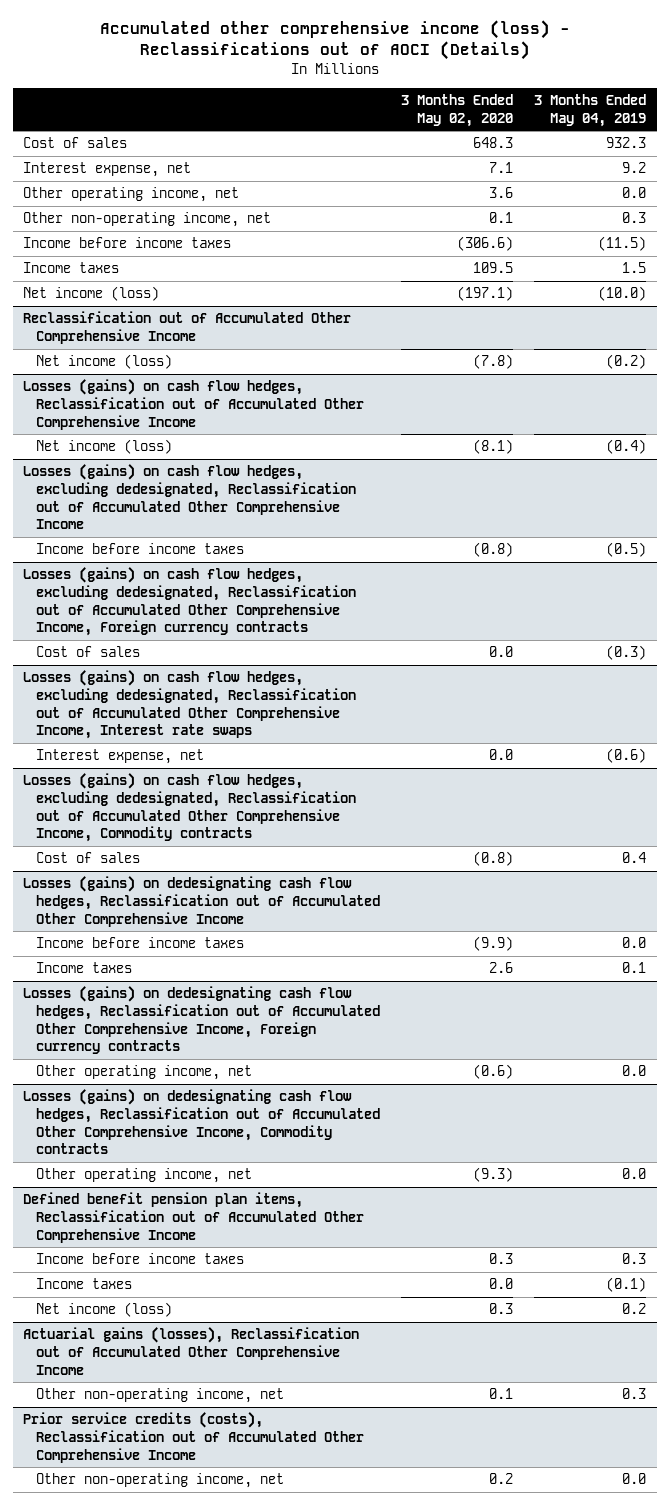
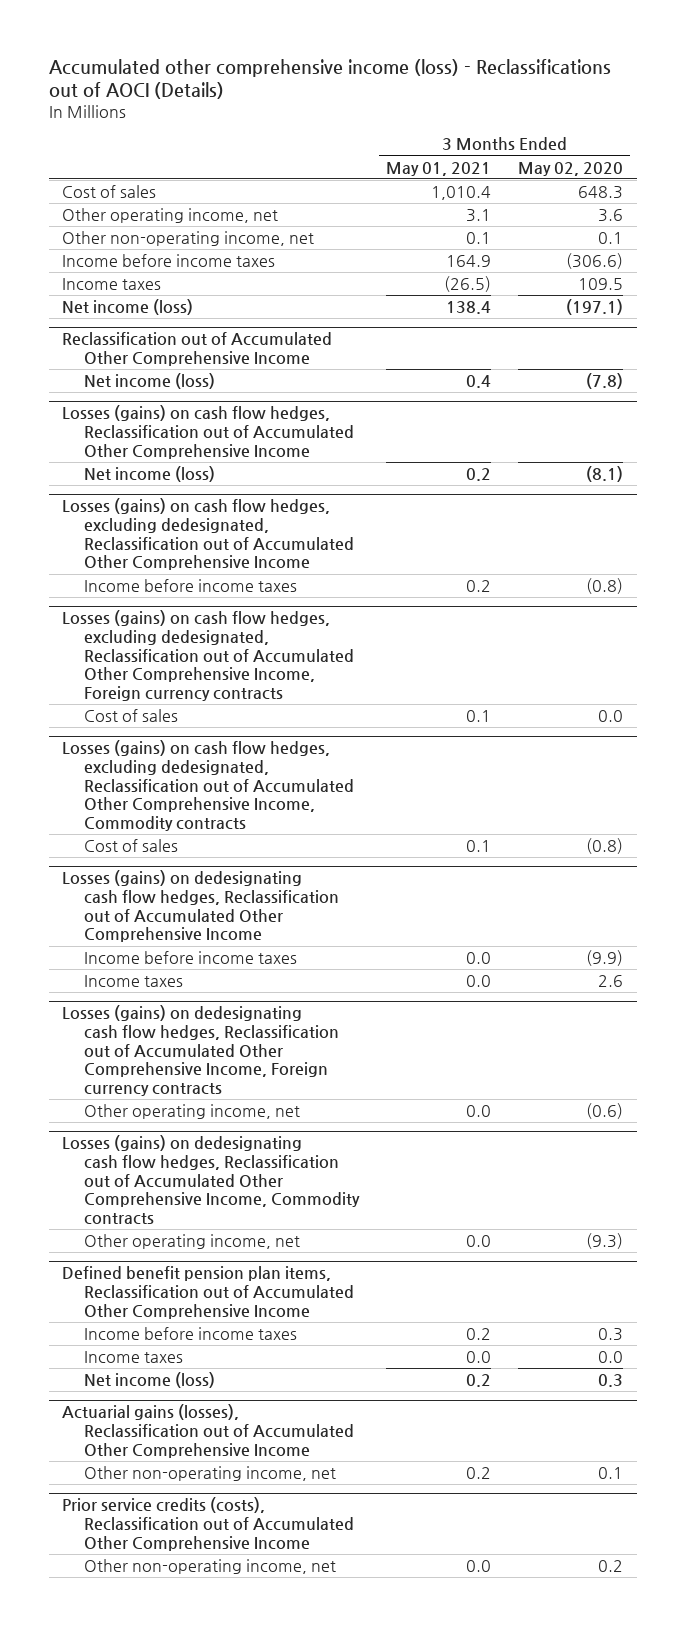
- | 3 Months Ended May 02, 2020 | 3 Months Ended May 04, 2019
+ | 3 Months Ended May 01, 2021 | 3 Months Ended May 02, 2020
- Interest expense, net | 7.1 | 9.2
- Losses (gains) on cash flow hedges, excluding dedesignated, Reclassification out of Accumulated Other Comprehensive Income, Interest rate swaps
- Interest expense, net | 0.0 | (0.6)

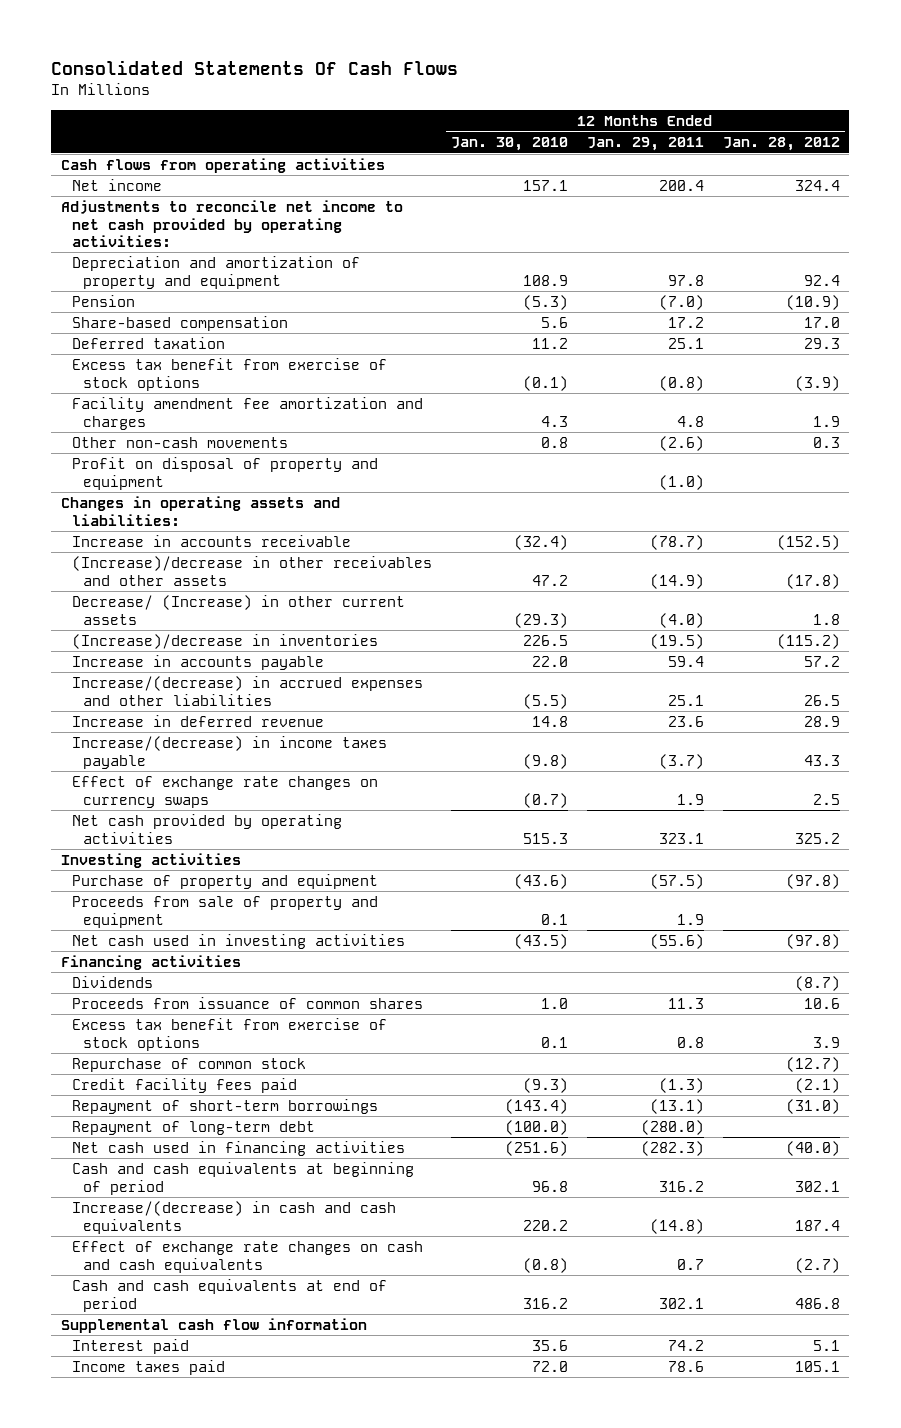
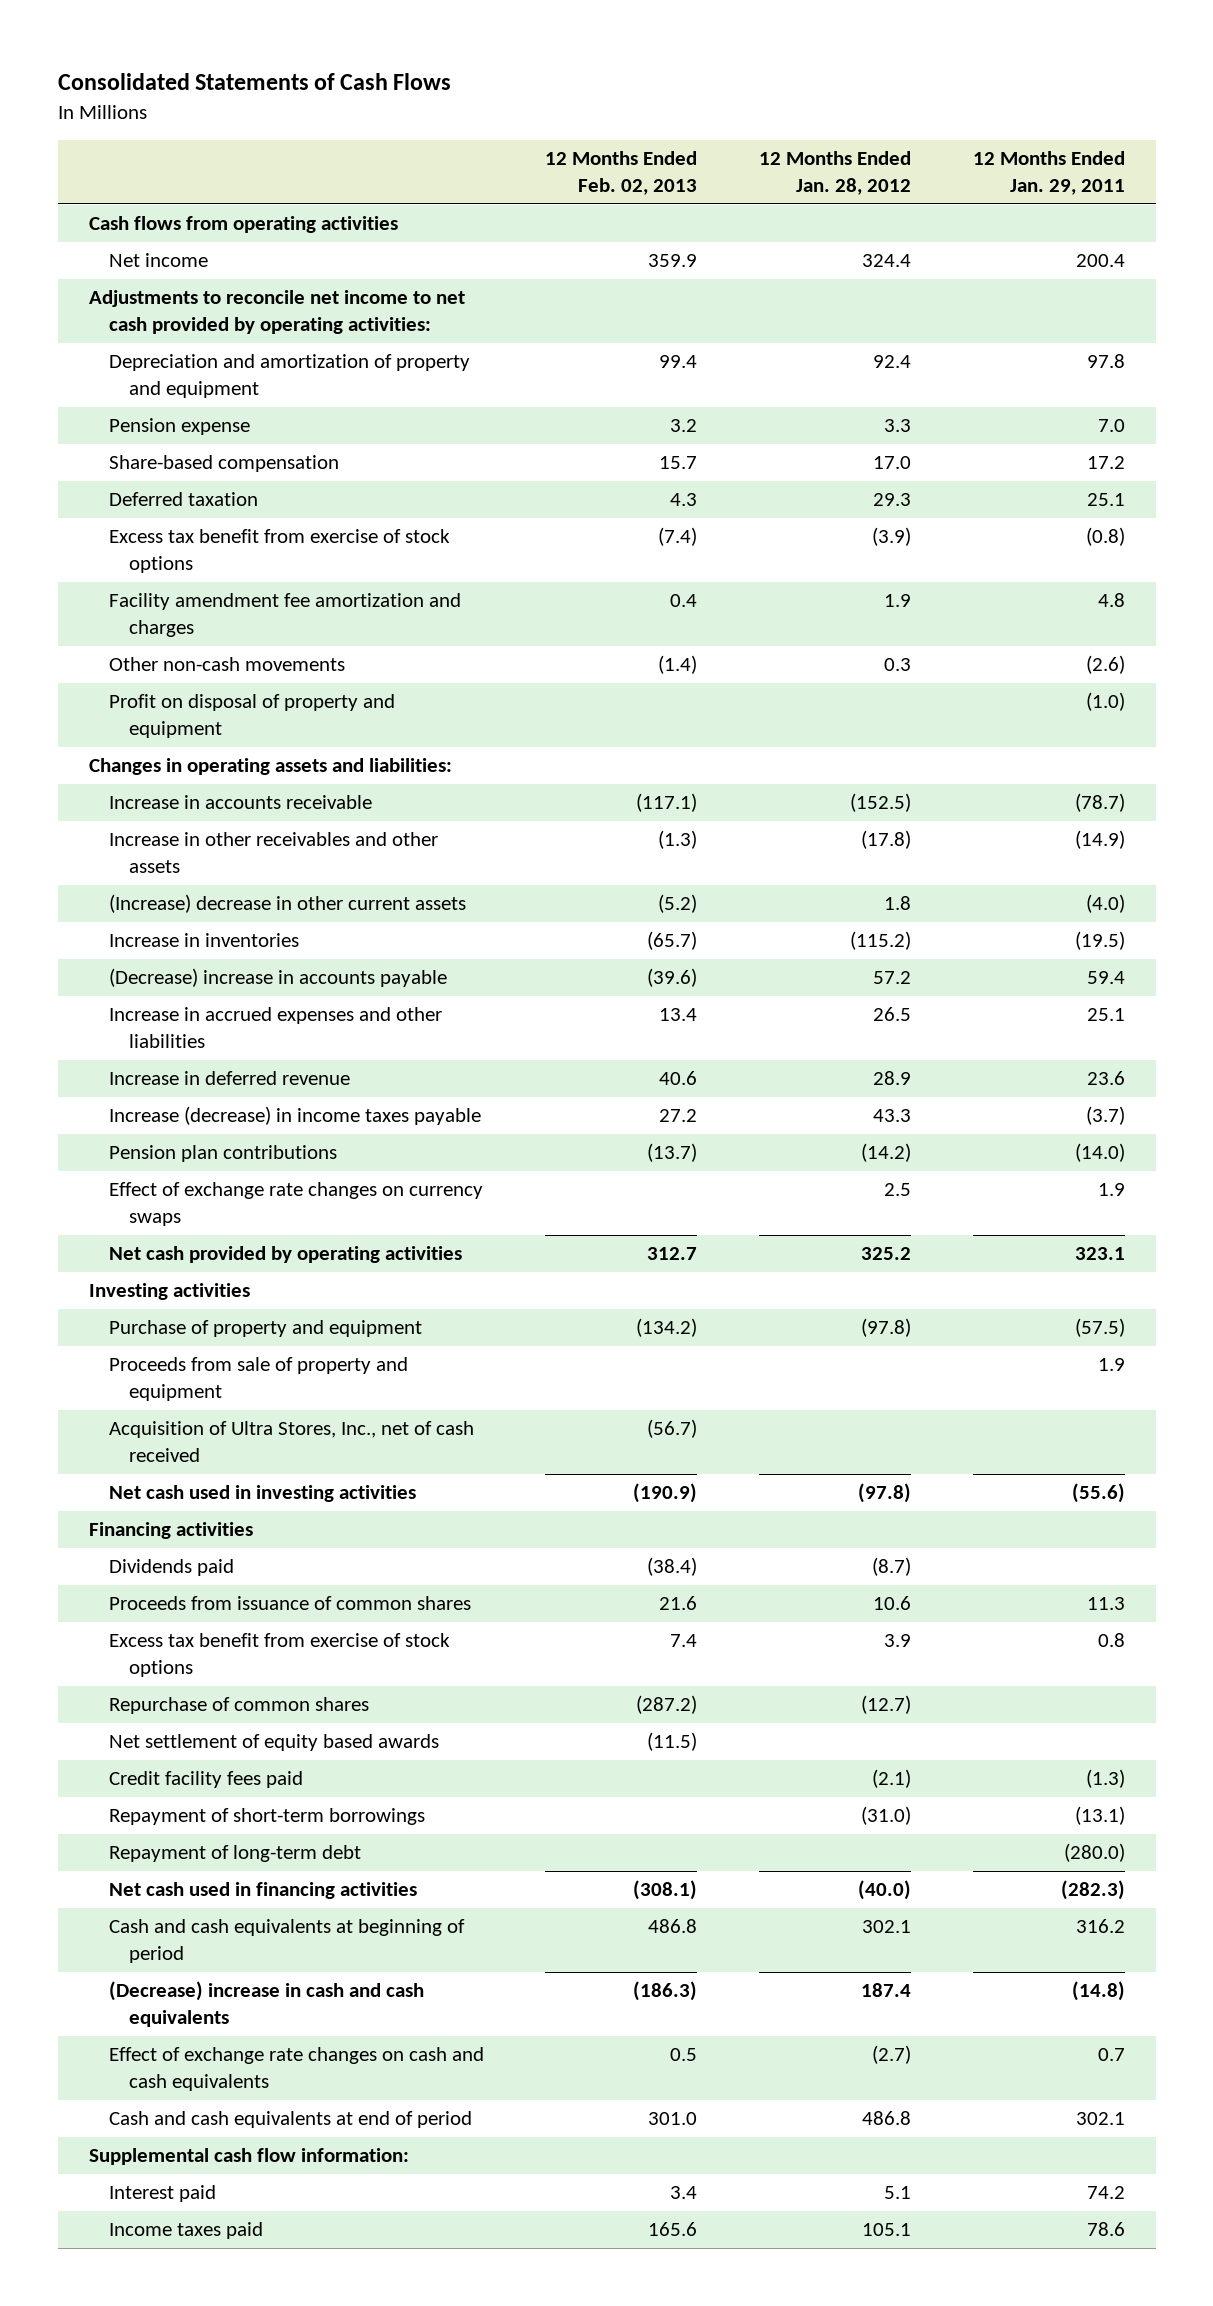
- Consolidated Statements Of Cash Flows
+ Consolidated Statements of Cash Flows
- | 12 Months Ended Jan. 30, 2010 | 12 Months Ended Jan. 29, 2011 | 12 Months Ended Jan. 28, 2012
+ | 12 Months Ended Feb. 02, 2013 | 12 Months Ended Jan. 28, 2012 | 12 Months Ended Jan. 29, 2011
- Pension | (5.3) | (7.0) | (10.9)
+ Pension expense | 3.2 | 3.3 | 7.0
- (Increase)/decrease in other receivables and other assets | 47.2 | (14.9) | (17.8)
- Decrease/ (Increase) in other current assets | (29.3) | (4.0) | 1.8
- (Increase)/decrease in inventories | 226.5 | (19.5) | (115.2)
- Increase in accounts payable | 22.0 | 59.4 | 57.2
- Increase/(decrease) in accrued expenses and other liabilities | (5.5) | 25.1 | 26.5
+ Increase in other receivables and other assets | (1.3) | (17.8) | (14.9)
+ (Increase) decrease in other current assets | (5.2) | 1.8 | (4.0)
+ Increase in inventories | (65.7) | (115.2) | (19.5)
+ (Decrease) increase in accounts payable | (39.6) | 57.2 | 59.4
+ Increase in accrued expenses and other liabilities | 13.4 | 26.5 | 25.1
- Increase/(decrease) in income taxes payable | (9.8) | (3.7) | 43.3
+ Increase (decrease) in income taxes payable | 27.2 | 43.3 | (3.7)
+ Pension plan contributions | (13.7) | (14.2) | (14.0)
+ Acquisition of Ultra Stores, Inc., net of cash received | (56.7) | |
- Dividends | | | (8.7)
+ Dividends paid | (38.4) | (8.7) |
- Repurchase of common stock | | | (12.7)
+ Repurchase of common shares | (287.2) | (12.7) |
+ Net settlement of equity based awards | (11.5) | |
- Increase/(decrease) in cash and cash equivalents | 220.2 | (14.8) | 187.4
+ (Decrease) increase in cash and cash equivalents | (186.3) | 187.4 | (14.8)
- Supplemental cash flow information
+ Supplemental cash flow information:

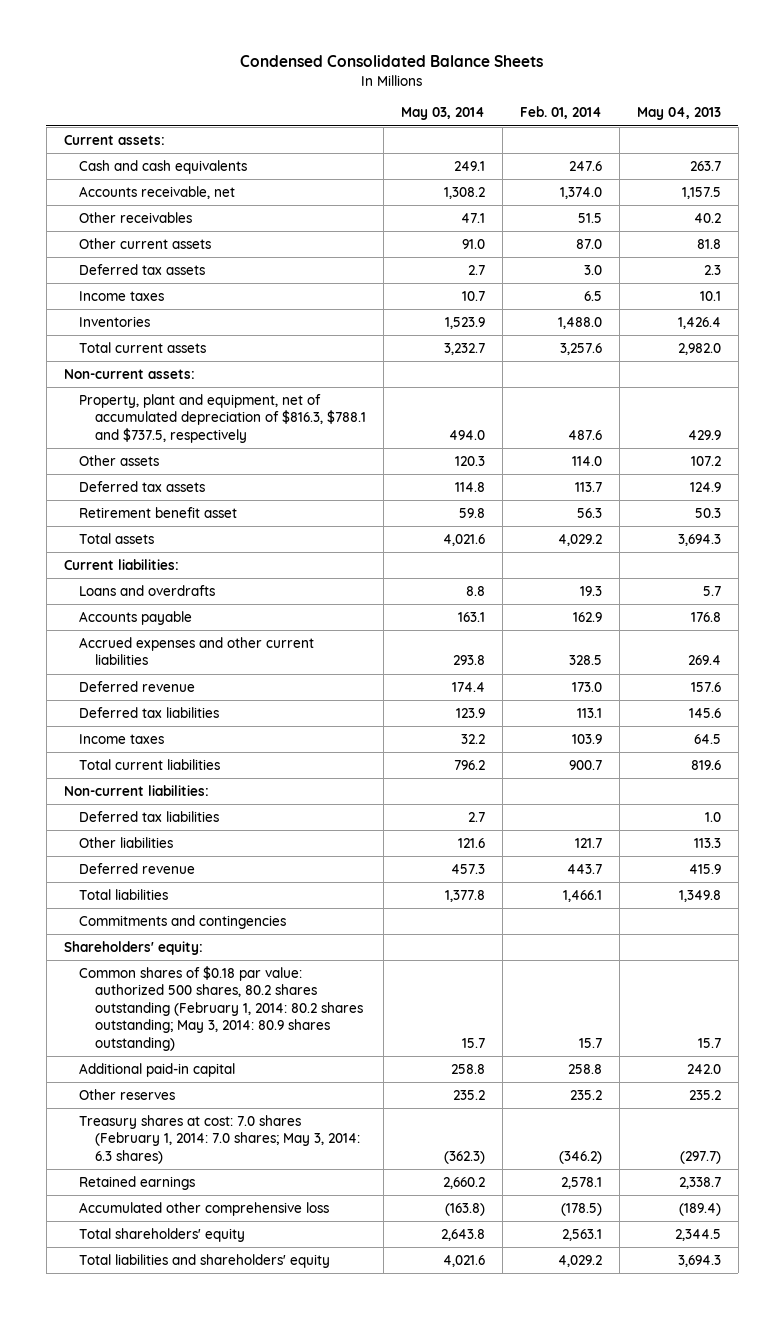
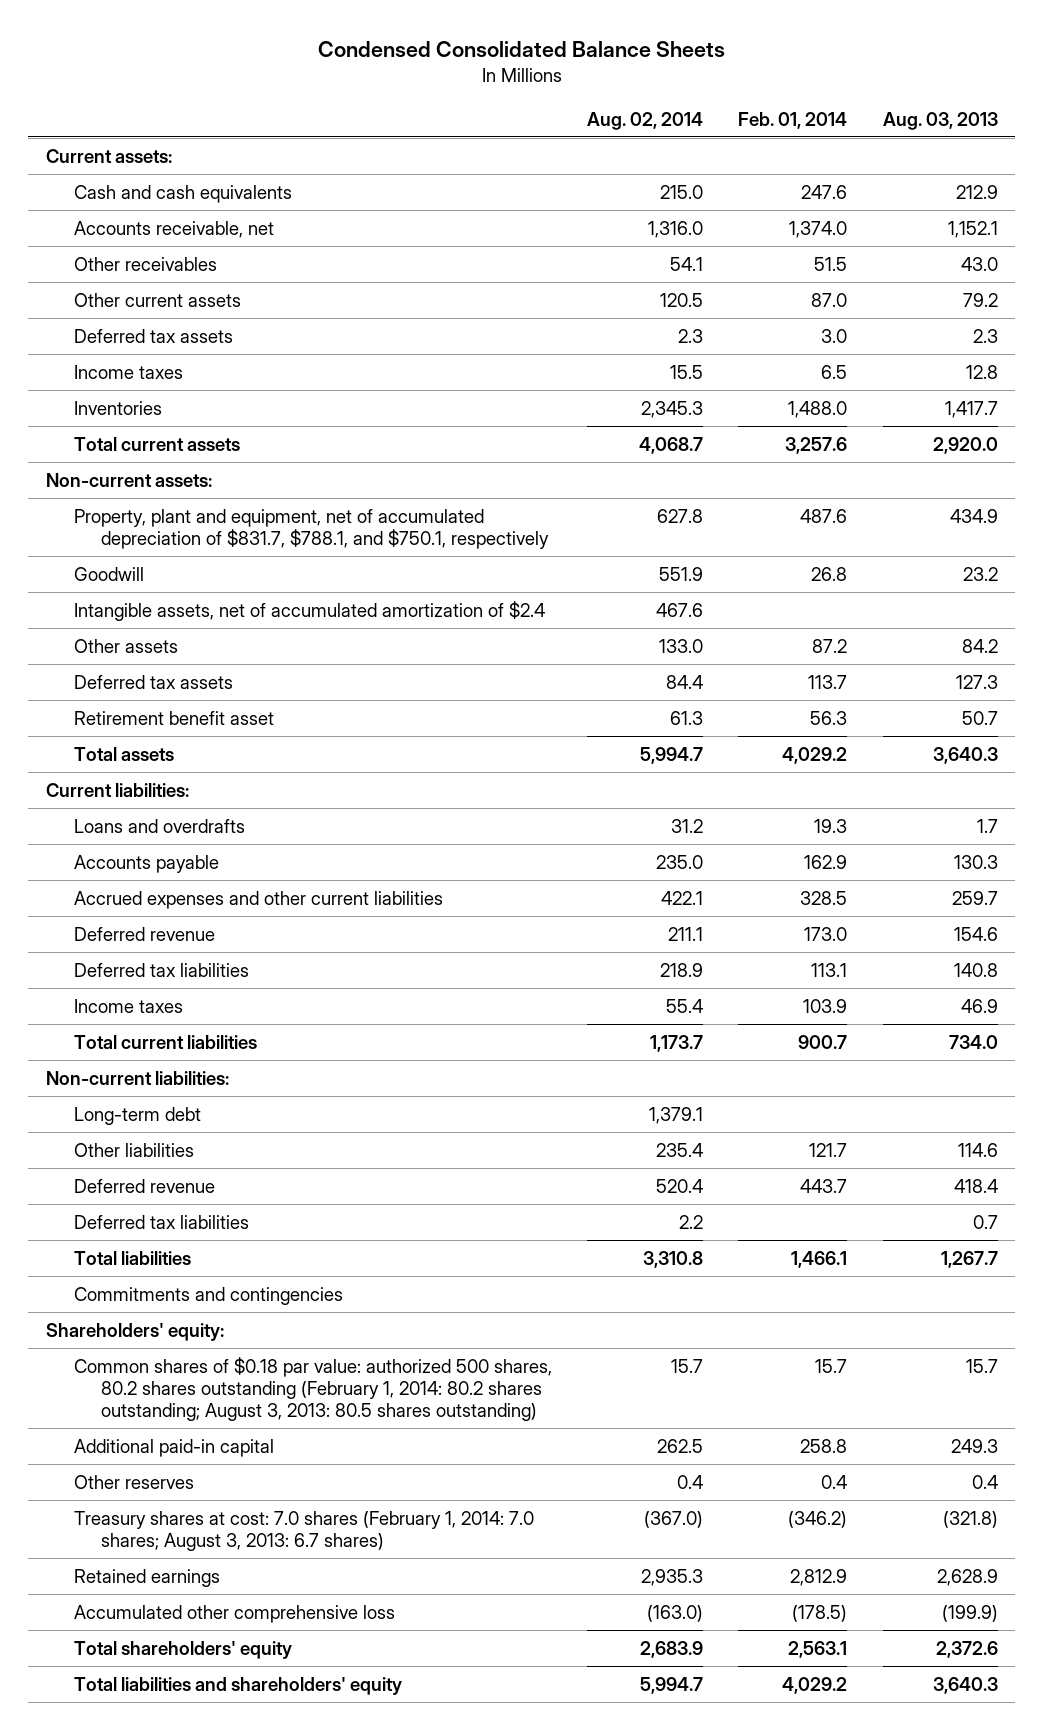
- | May 03, 2014 | Feb. 01, 2014 | May 04, 2013
+ | Aug. 02, 2014 | Feb. 01, 2014 | Aug. 03, 2013
- Property, plant and equipment, net of accumulated depreciation of $816.3, $788.1 and $737.5, respectively | 494.0 | 487.6 | 429.9
- Other assets | 120.3 | 114.0 | 107.2
+ Property, plant and equipment, net of accumulated depreciation of $831.7, $788.1, and $750.1, respectively | 627.8 | 487.6 | 434.9
+ Goodwill | 551.9 | 26.8 | 23.2
+ Intangible assets, net of accumulated amortization of $2.4 | 467.6 | |
+ Other assets | 133.0 | 87.2 | 84.2
+ Long-term debt | 1,379.1 | |
moved down: Deferred tax liabilities | 2.2 | | 0.7
- Common shares of $0.18 par value: authorized 500 shares, 80.2 shares outstanding (February 1, 2014: 80.2 shares outstanding; May 3, 2014: 80.9 shares outstanding) | 15.7 | 15.7 | 15.7
+ Common shares of $0.18 par value: authorized 500 shares, 80.2 shares outstanding (February 1, 2014: 80.2 shares outstanding; August 3, 2013: 80.5 shares outstanding) | 15.7 | 15.7 | 15.7
- Other reserves | 235.2 | 235.2 | 235.2
- Treasury shares at cost: 7.0 shares (February 1, 2014: 7.0 shares; May 3, 2014: 6.3 shares) | (362.3) | (346.2) | (297.7)
- Retained earnings | 2,660.2 | 2,578.1 | 2,338.7
+ Other reserves | 0.4 | 0.4 | 0.4
+ Treasury shares at cost: 7.0 shares (February 1, 2014: 7.0 shares; August 3, 2013: 6.7 shares) | (367.0) | (346.2) | (321.8)
+ Retained earnings | 2,935.3 | 2,812.9 | 2,628.9

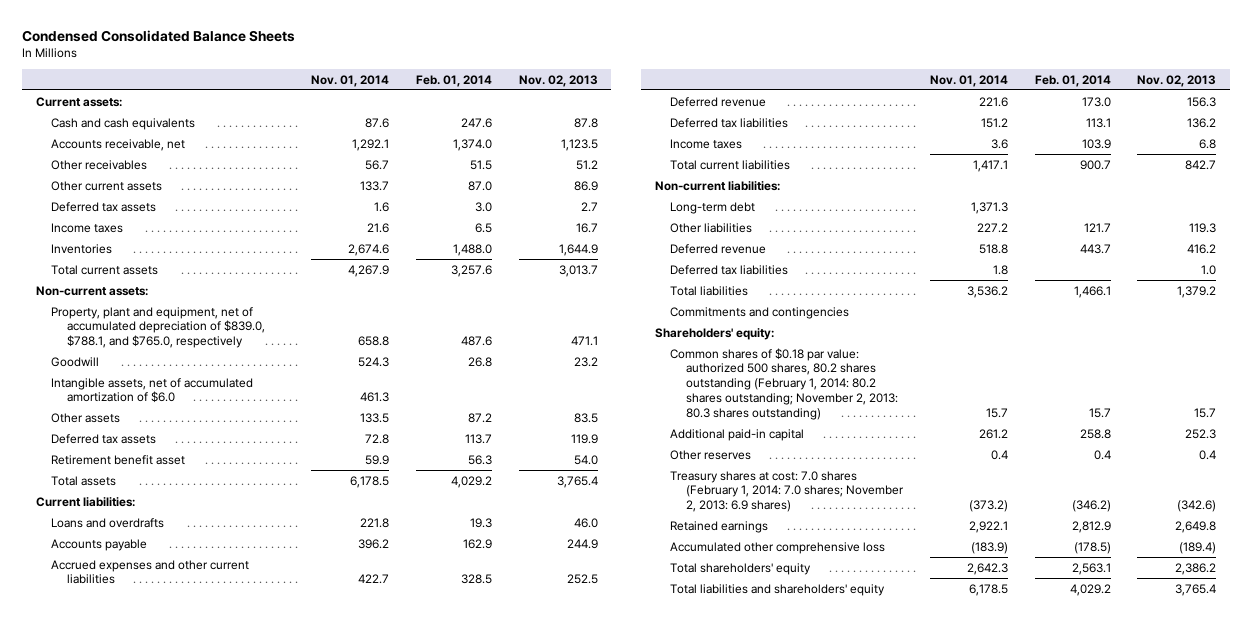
- | Aug. 02, 2014 | Feb. 01, 2014 | Aug. 03, 2013
+ | Nov. 01, 2014 | Feb. 01, 2014 | Nov. 02, 2013
- Property, plant and equipment, net of accumulated depreciation of $831.7, $788.1, and $750.1, respectively | 627.8 | 487.6 | 434.9
+ Property, plant and equipment, net of accumulated depreciation of $839.0, $788.1, and $765.0, respectively | 658.8 | 487.6 | 471.1
- Intangible assets, net of accumulated amortization of $2.4 | 467.6 | |
+ Intangible assets, net of accumulated amortization of $6.0 | 461.3 | |
- Common shares of $0.18 par value: authorized 500 shares, 80.2 shares outstanding (February 1, 2014: 80.2 shares outstanding; August 3, 2013: 80.5 shares outstanding) | 15.7 | 15.7 | 15.7
+ Common shares of $0.18 par value: authorized 500 shares, 80.2 shares outstanding (February 1, 2014: 80.2 shares outstanding; November 2, 2013: 80.3 shares outstanding) | 15.7 | 15.7 | 15.7
- Treasury shares at cost: 7.0 shares (February 1, 2014: 7.0 shares; August 3, 2013: 6.7 shares) | (367.0) | (346.2) | (321.8)
+ Treasury shares at cost: 7.0 shares (February 1, 2014: 7.0 shares; November 2, 2013: 6.9 shares) | (373.2) | (346.2) | (342.6)

